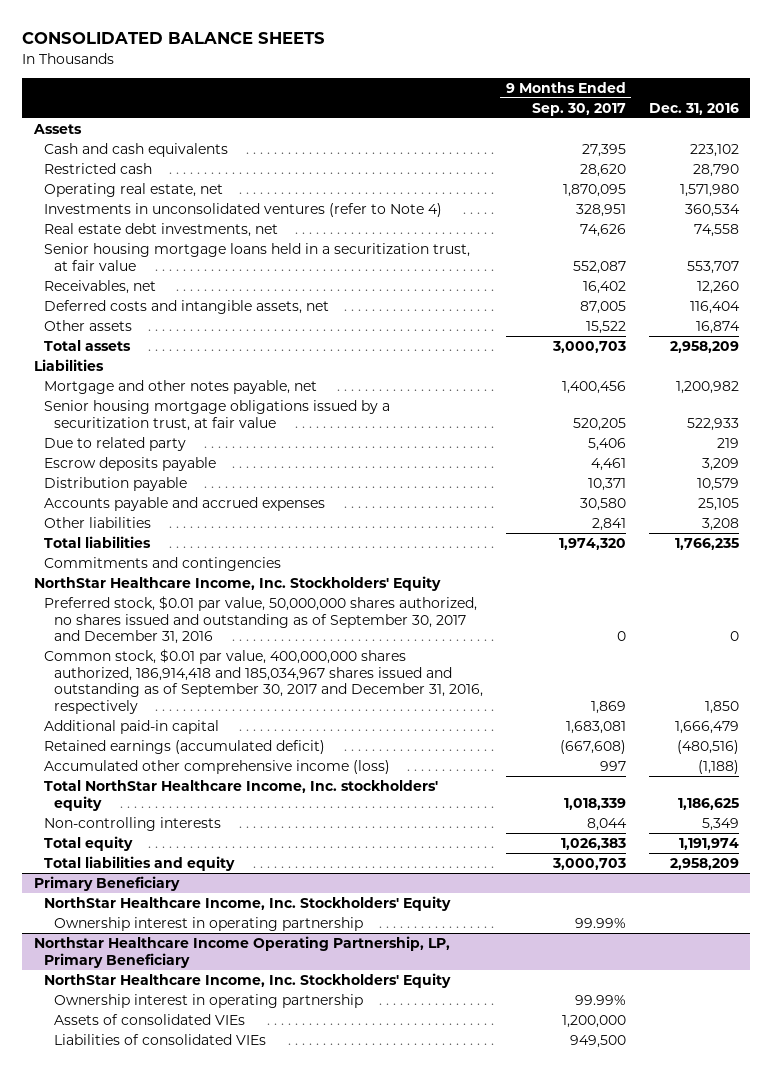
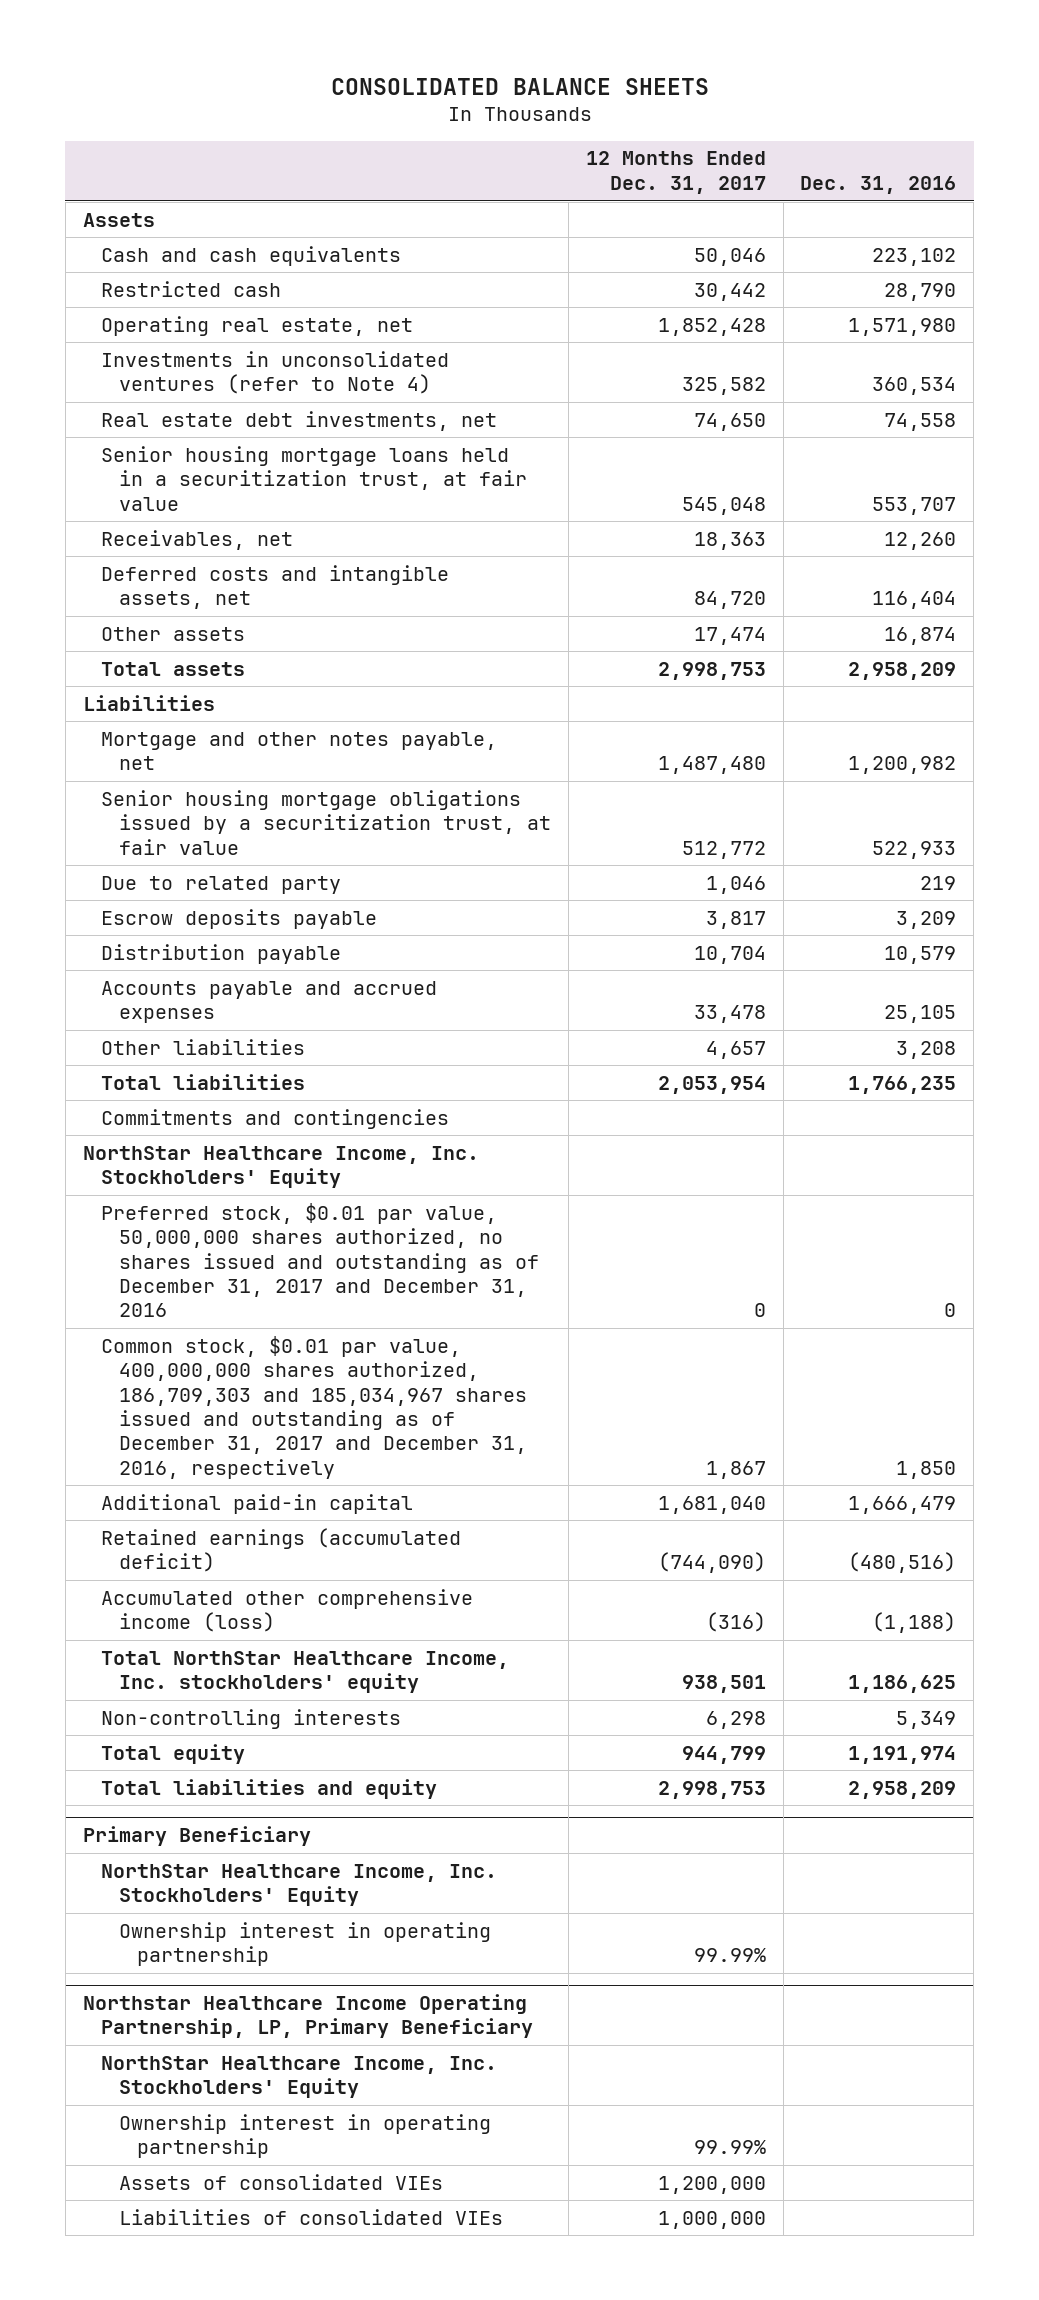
- | 9 Months Ended Sep. 30, 2017 | Dec. 31, 2016
+ | 12 Months Ended Dec. 31, 2017 | Dec. 31, 2016
- Preferred stock, $0.01 par value, 50,000,000 shares authorized, no shares issued and outstanding as of September 30, 2017 and December 31, 2016 | 0 | 0
- Common stock, $0.01 par value, 400,000,000 shares authorized, 186,914,418 and 185,034,967 shares issued and outstanding as of September 30, 2017 and December 31, 2016, respectively | 1,869 | 1,850
+ Preferred stock, $0.01 par value, 50,000,000 shares authorized, no shares issued and outstanding as of December 31, 2017 and December 31, 2016 | 0 | 0
+ Common stock, $0.01 par value, 400,000,000 shares authorized, 186,709,303 and 185,034,967 shares issued and outstanding as of December 31, 2017 and December 31, 2016, respectively | 1,867 | 1,850

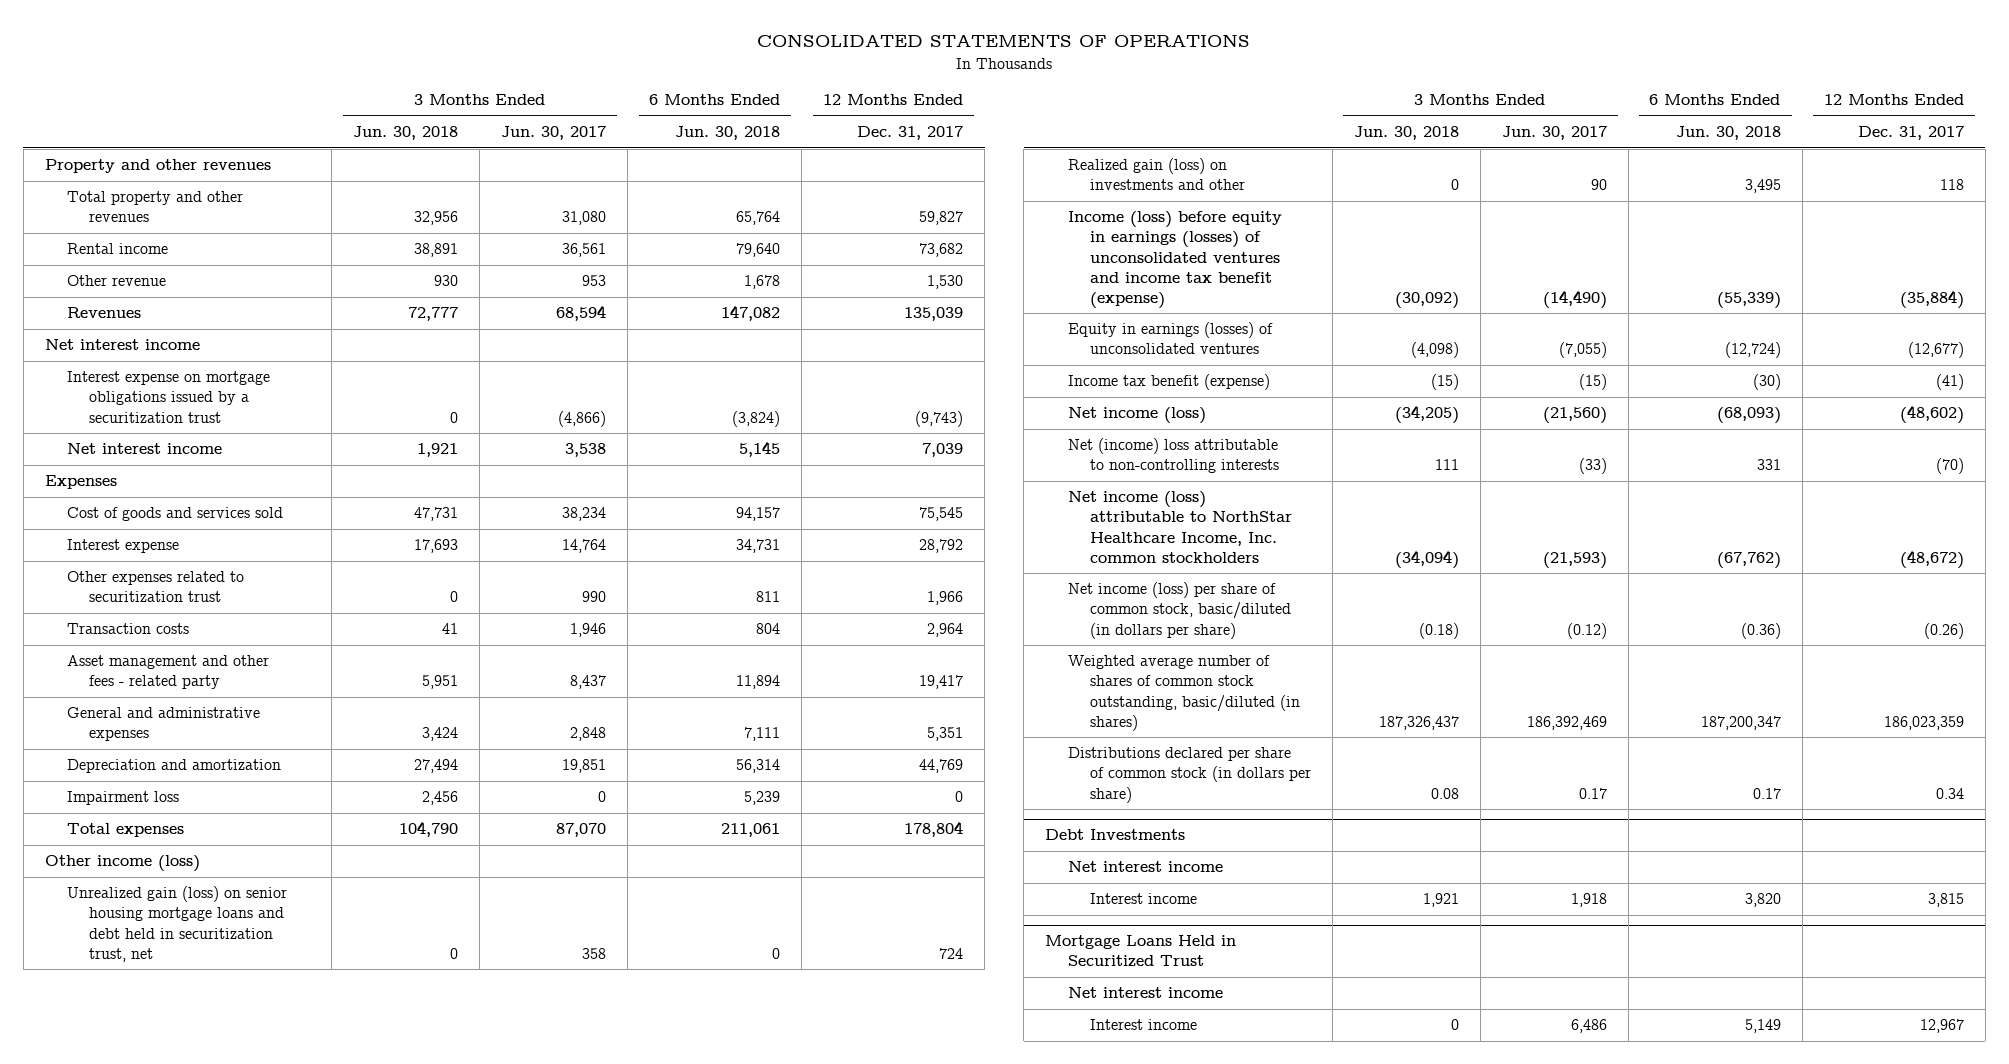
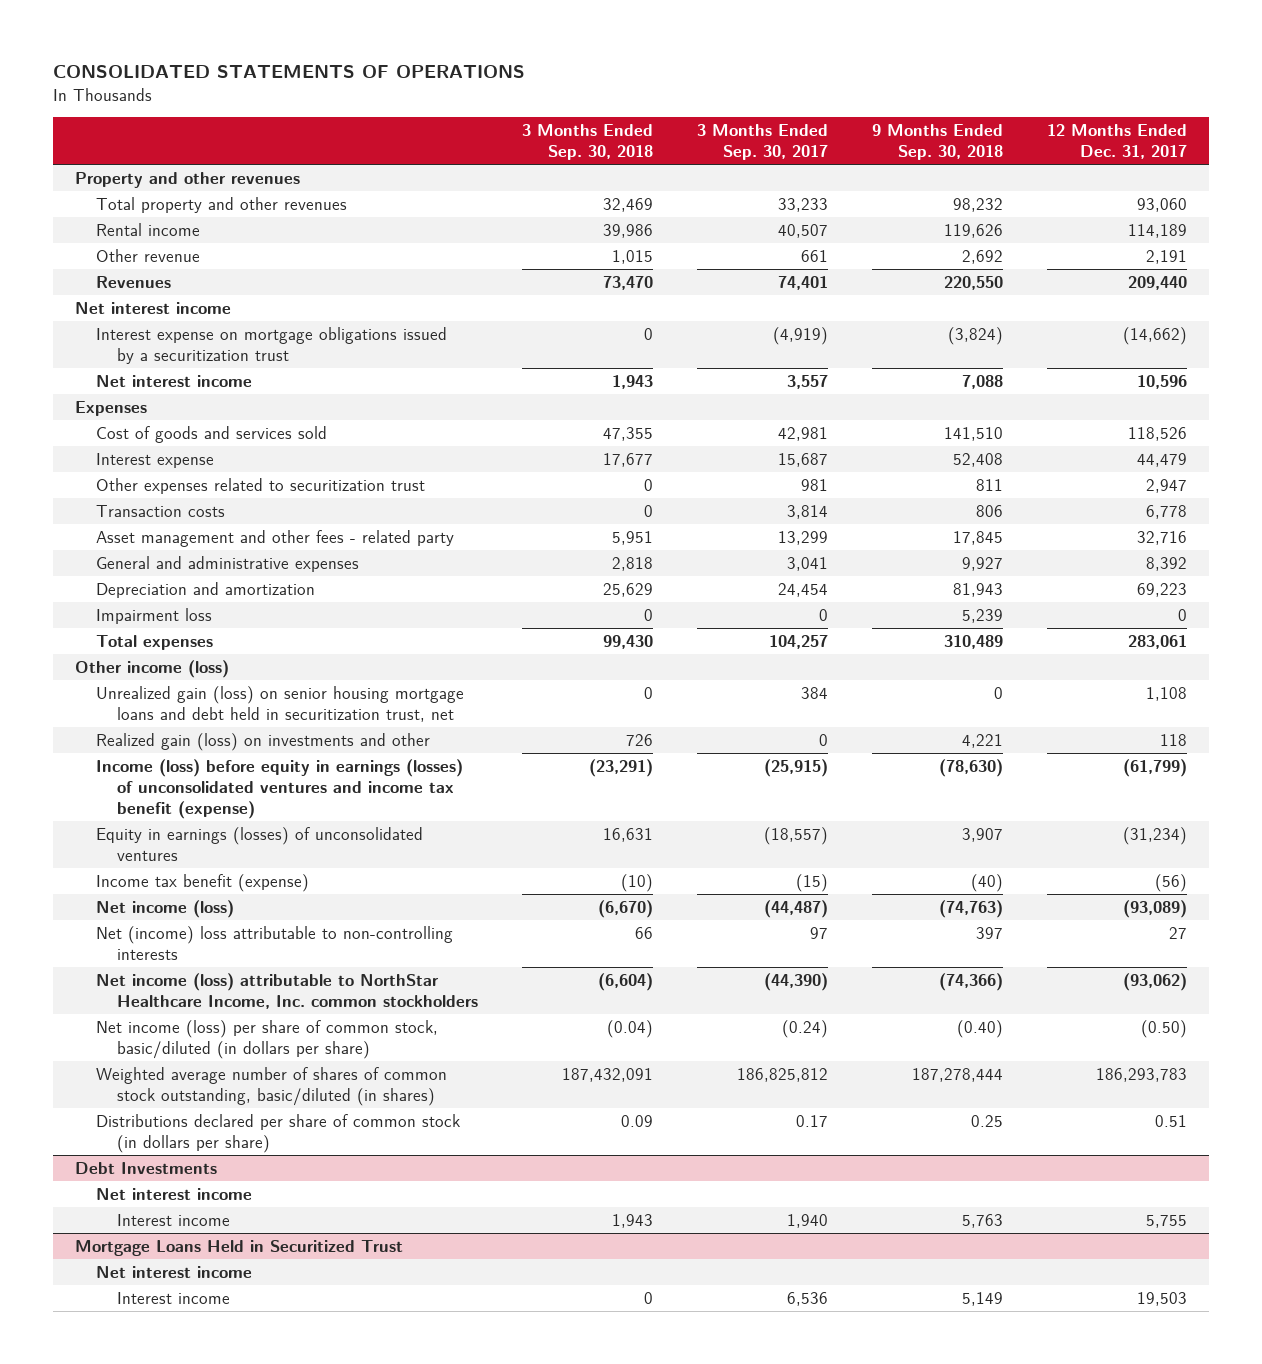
- | 3 Months Ended Jun. 30, 2018 | 3 Months Ended Jun. 30, 2017 | 6 Months Ended Jun. 30, 2018 | 12 Months Ended Dec. 31, 2017
+ | 3 Months Ended Sep. 30, 2018 | 3 Months Ended Sep. 30, 2017 | 9 Months Ended Sep. 30, 2018 | 12 Months Ended Dec. 31, 2017
- Total property and other revenues | 32,956 | 31,080 | 65,764 | 59,827
- Rental income | 38,891 | 36,561 | 79,640 | 73,682
- Other revenue | 930 | 953 | 1,678 | 1,530
- Revenues | 72,777 | 68,594 | 147,082 | 135,039
+ Total property and other revenues | 32,469 | 33,233 | 98,232 | 93,060
+ Rental income | 39,986 | 40,507 | 119,626 | 114,189
+ Other revenue | 1,015 | 661 | 2,692 | 2,191
+ Revenues | 73,470 | 74,401 | 220,550 | 209,440
- Interest expense on mortgage obligations issued by a securitization trust | 0 | (4,866) | (3,824) | (9,743)
- Net interest income | 1,921 | 3,538 | 5,145 | 7,039
+ Interest expense on mortgage obligations issued by a securitization trust | 0 | (4,919) | (3,824) | (14,662)
+ Net interest income | 1,943 | 3,557 | 7,088 | 10,596
- Cost of goods and services sold | 47,731 | 38,234 | 94,157 | 75,545
- Interest expense | 17,693 | 14,764 | 34,731 | 28,792
- Other expenses related to securitization trust | 0 | 990 | 811 | 1,966
- Transaction costs | 41 | 1,946 | 804 | 2,964
- Asset management and other fees - related party | 5,951 | 8,437 | 11,894 | 19,417
- General and administrative expenses | 3,424 | 2,848 | 7,111 | 5,351
- Depreciation and amortization | 27,494 | 19,851 | 56,314 | 44,769
+ Cost of goods and services sold | 47,355 | 42,981 | 141,510 | 118,526
+ Interest expense | 17,677 | 15,687 | 52,408 | 44,479
+ Other expenses related to securitization trust | 0 | 981 | 811 | 2,947
+ Transaction costs | 0 | 3,814 | 806 | 6,778
+ Asset management and other fees - related party | 5,951 | 13,299 | 17,845 | 32,716
+ General and administrative expenses | 2,818 | 3,041 | 9,927 | 8,392
+ Depreciation and amortization | 25,629 | 24,454 | 81,943 | 69,223
- Total expenses | 104,790 | 87,070 | 211,061 | 178,804
+ Total expenses | 99,430 | 104,257 | 310,489 | 283,061
- Unrealized gain (loss) on senior housing mortgage loans and debt held in securitization trust, net | 0 | 358 | 0 | 724
+ Unrealized gain (loss) on senior housing mortgage loans and debt held in securitization trust, net | 0 | 384 | 0 | 1,108
- Income (loss) before equity in earnings (losses) of unconsolidated ventures and income tax benefit (expense) | (30,092) | (14,490) | (55,339) | (35,884)
- Equity in earnings (losses) of unconsolidated ventures | (4,098) | (7,055) | (12,724) | (12,677)
- Income tax benefit (expense) | (15) | (15) | (30) | (41)
- Net income (loss) | (34,205) | (21,560) | (68,093) | (48,602)
- Net (income) loss attributable to non-controlling interests | 111 | (33) | 331 | (70)
- Net income (loss) attributable to NorthStar Healthcare Income, Inc. common stockholders | (34,094) | (21,593) | (67,762) | (48,672)
- Net income (loss) per share of common stock, basic/diluted (in dollars per share) | (0.18) | (0.12) | (0.36) | (0.26)
- Weighted average number of shares of common stock outstanding, basic/diluted (in shares) | 187,326,437 | 186,392,469 | 187,200,347 | 186,023,359
- Distributions declared per share of common stock (in dollars per share) | 0.08 | 0.17 | 0.17 | 0.34
+ Income (loss) before equity in earnings (losses) of unconsolidated ventures and income tax benefit (expense) | (23,291) | (25,915) | (78,630) | (61,799)
+ Equity in earnings (losses) of unconsolidated ventures | 16,631 | (18,557) | 3,907 | (31,234)
+ Income tax benefit (expense) | (10) | (15) | (40) | (56)
+ Net income (loss) | (6,670) | (44,487) | (74,763) | (93,089)
+ Net (income) loss attributable to non-controlling interests | 66 | 97 | 397 | 27
+ Net income (loss) attributable to NorthStar Healthcare Income, Inc. common stockholders | (6,604) | (44,390) | (74,366) | (93,062)
+ Net income (loss) per share of common stock, basic/diluted (in dollars per share) | (0.04) | (0.24) | (0.40) | (0.50)
+ Weighted average number of shares of common stock outstanding, basic/diluted (in shares) | 187,432,091 | 186,825,812 | 187,278,444 | 186,293,783
+ Distributions declared per share of common stock (in dollars per share) | 0.09 | 0.17 | 0.25 | 0.51
@ Debt Investments
- Interest income | 1,921 | 1,918 | 3,820 | 3,815
+ Interest income | 1,943 | 1,940 | 5,763 | 5,755
@ Mortgage Loans Held in Securitized Trust
- Interest income | 0 | 6,486 | 5,149 | 12,967
+ Interest income | 0 | 6,536 | 5,149 | 19,503

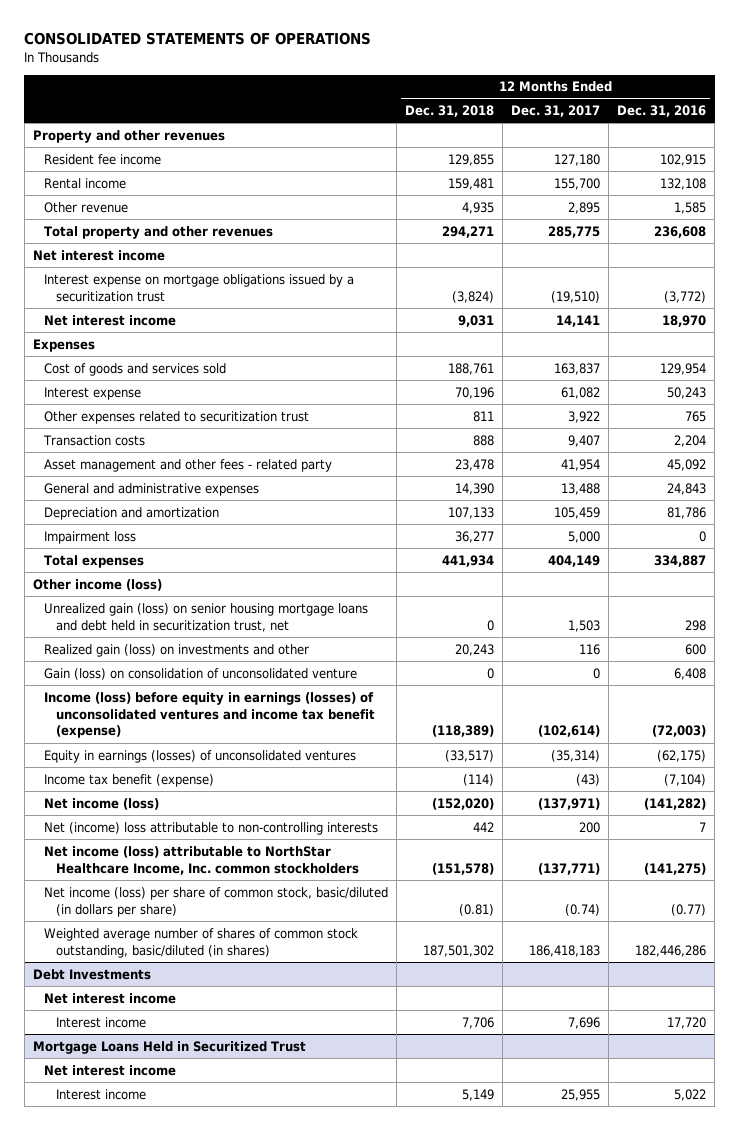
- | 3 Months Ended Sep. 30, 2018 | 3 Months Ended Sep. 30, 2017 | 9 Months Ended Sep. 30, 2018 | 12 Months Ended Dec. 31, 2017
+ | 12 Months Ended Dec. 31, 2018 | 12 Months Ended Dec. 31, 2017 | 12 Months Ended Dec. 31, 2016
- Total property and other revenues | 32,469 | 33,233 | 98,232 | 93,060
- Rental income | 39,986 | 40,507 | 119,626 | 114,189
- Other revenue | 1,015 | 661 | 2,692 | 2,191
- Revenues | 73,470 | 74,401 | 220,550 | 209,440
+ Resident fee income | 129,855 | 127,180 | 102,915
+ Rental income | 159,481 | 155,700 | 132,108
+ Other revenue | 4,935 | 2,895 | 1,585
+ Total property and other revenues | 294,271 | 285,775 | 236,608
- Interest expense on mortgage obligations issued by a securitization trust | 0 | (4,919) | (3,824) | (14,662)
- Net interest income | 1,943 | 3,557 | 7,088 | 10,596
+ Interest expense on mortgage obligations issued by a securitization trust | (3,824) | (19,510) | (3,772)
+ Net interest income | 9,031 | 14,141 | 18,970
- Cost of goods and services sold | 47,355 | 42,981 | 141,510 | 118,526
- Interest expense | 17,677 | 15,687 | 52,408 | 44,479
- Other expenses related to securitization trust | 0 | 981 | 811 | 2,947
- Transaction costs | 0 | 3,814 | 806 | 6,778
- Asset management and other fees - related party | 5,951 | 13,299 | 17,845 | 32,716
- General and administrative expenses | 2,818 | 3,041 | 9,927 | 8,392
- Depreciation and amortization | 25,629 | 24,454 | 81,943 | 69,223
- Impairment loss | 0 | 0 | 5,239 | 0
- Total expenses | 99,430 | 104,257 | 310,489 | 283,061
+ Cost of goods and services sold | 188,761 | 163,837 | 129,954
+ Interest expense | 70,196 | 61,082 | 50,243
+ Other expenses related to securitization trust | 811 | 3,922 | 765
+ Transaction costs | 888 | 9,407 | 2,204
+ Asset management and other fees - related party | 23,478 | 41,954 | 45,092
+ General and administrative expenses | 14,390 | 13,488 | 24,843
+ Depreciation and amortization | 107,133 | 105,459 | 81,786
+ Impairment loss | 36,277 | 5,000 | 0
+ Total expenses | 441,934 | 404,149 | 334,887
- Unrealized gain (loss) on senior housing mortgage loans and debt held in securitization trust, net | 0 | 384 | 0 | 1,108
- Realized gain (loss) on investments and other | 726 | 0 | 4,221 | 118
- Income (loss) before equity in earnings (losses) of unconsolidated ventures and income tax benefit (expense) | (23,291) | (25,915) | (78,630) | (61,799)
- Equity in earnings (losses) of unconsolidated ventures | 16,631 | (18,557) | 3,907 | (31,234)
- Income tax benefit (expense) | (10) | (15) | (40) | (56)
- Net income (loss) | (6,670) | (44,487) | (74,763) | (93,089)
- Net (income) loss attributable to non-controlling interests | 66 | 97 | 397 | 27
- Net income (loss) attributable to NorthStar Healthcare Income, Inc. common stockholders | (6,604) | (44,390) | (74,366) | (93,062)
- Net income (loss) per share of common stock, basic/diluted (in dollars per share) | (0.04) | (0.24) | (0.40) | (0.50)
- Weighted average number of shares of common stock outstanding, basic/diluted (in shares) | 187,432,091 | 186,825,812 | 187,278,444 | 186,293,783
- Distributions declared per share of common stock (in dollars per share) | 0.09 | 0.17 | 0.25 | 0.51
+ Unrealized gain (loss) on senior housing mortgage loans and debt held in securitization trust, net | 0 | 1,503 | 298
+ Realized gain (loss) on investments and other | 20,243 | 116 | 600
+ Gain (loss) on consolidation of unconsolidated venture | 0 | 0 | 6,408
+ Income (loss) before equity in earnings (losses) of unconsolidated ventures and income tax benefit (expense) | (118,389) | (102,614) | (72,003)
+ Equity in earnings (losses) of unconsolidated ventures | (33,517) | (35,314) | (62,175)
+ Income tax benefit (expense) | (114) | (43) | (7,104)
+ Net income (loss) | (152,020) | (137,971) | (141,282)
+ Net (income) loss attributable to non-controlling interests | 442 | 200 | 7
+ Net income (loss) attributable to NorthStar Healthcare Income, Inc. common stockholders | (151,578) | (137,771) | (141,275)
+ Net income (loss) per share of common stock, basic/diluted (in dollars per share) | (0.81) | (0.74) | (0.77)
+ Weighted average number of shares of common stock outstanding, basic/diluted (in shares) | 187,501,302 | 186,418,183 | 182,446,286
@ Debt Investments
- Interest income | 1,943 | 1,940 | 5,763 | 5,755
+ Interest income | 7,706 | 7,696 | 17,720
@ Mortgage Loans Held in Securitized Trust
- Interest income | 0 | 6,536 | 5,149 | 19,503
+ Interest income | 5,149 | 25,955 | 5,022

